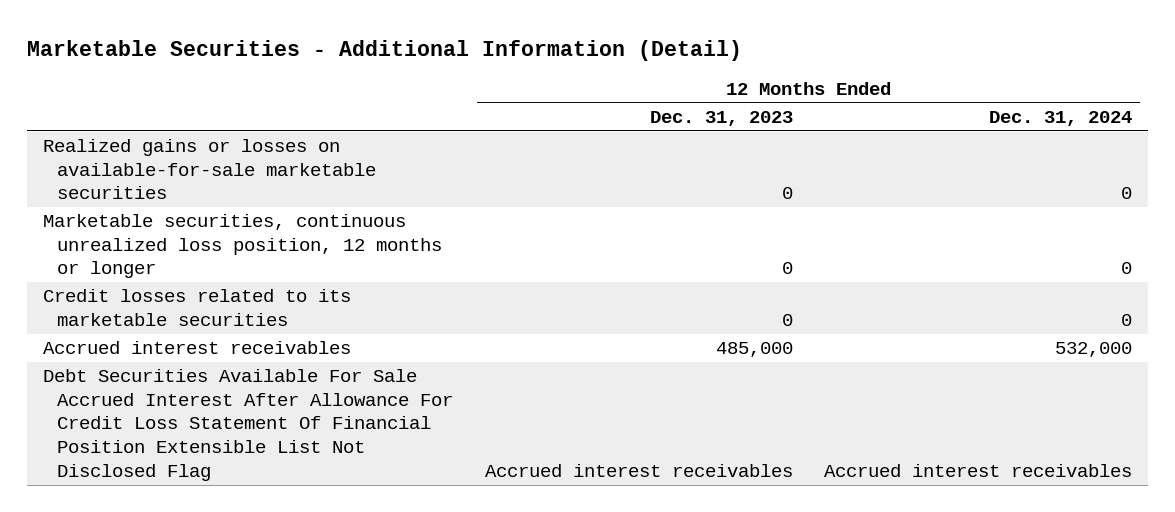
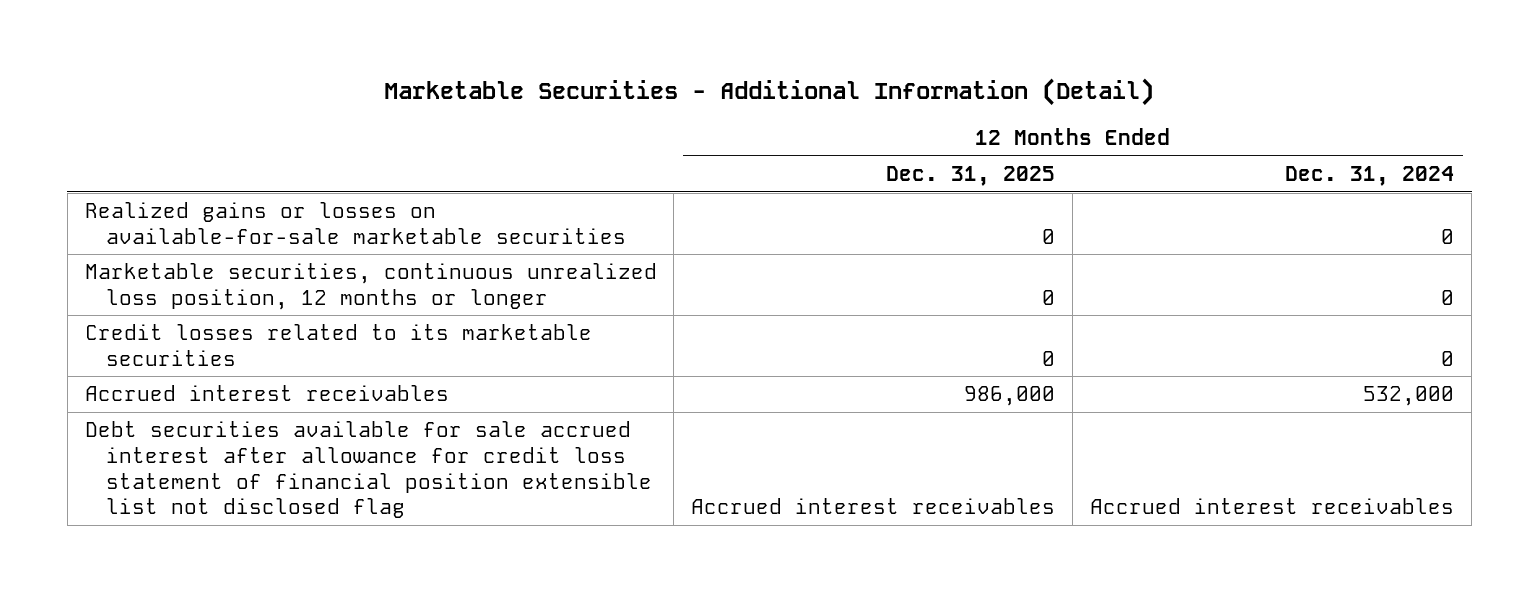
- | 12 Months Ended Dec. 31, 2023 | 12 Months Ended Dec. 31, 2024
+ | 12 Months Ended Dec. 31, 2025 | 12 Months Ended Dec. 31, 2024
- Debt Securities Available For Sale Accrued Interest After Allowance For Credit Loss Statement Of Financial Position Extensible List Not Disclosed Flag | Accrued interest receivables | Accrued interest receivables
+ Debt securities available for sale accrued interest after allowance for credit loss statement of financial position extensible list not disclosed flag | Accrued interest receivables | Accrued interest receivables

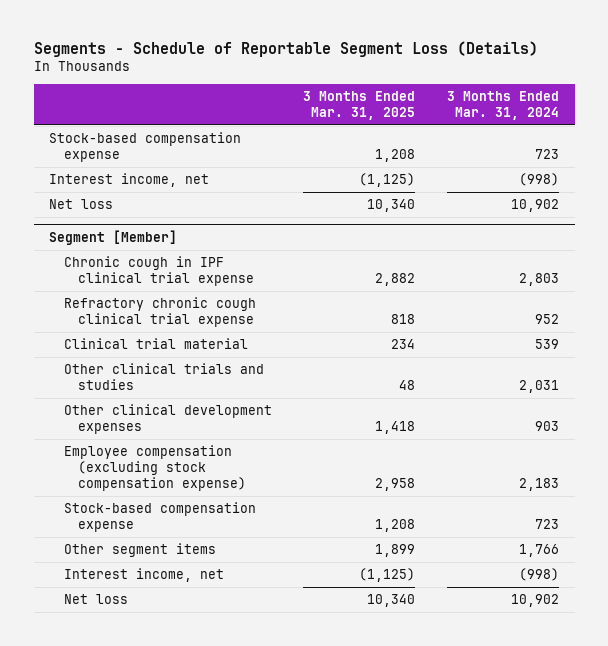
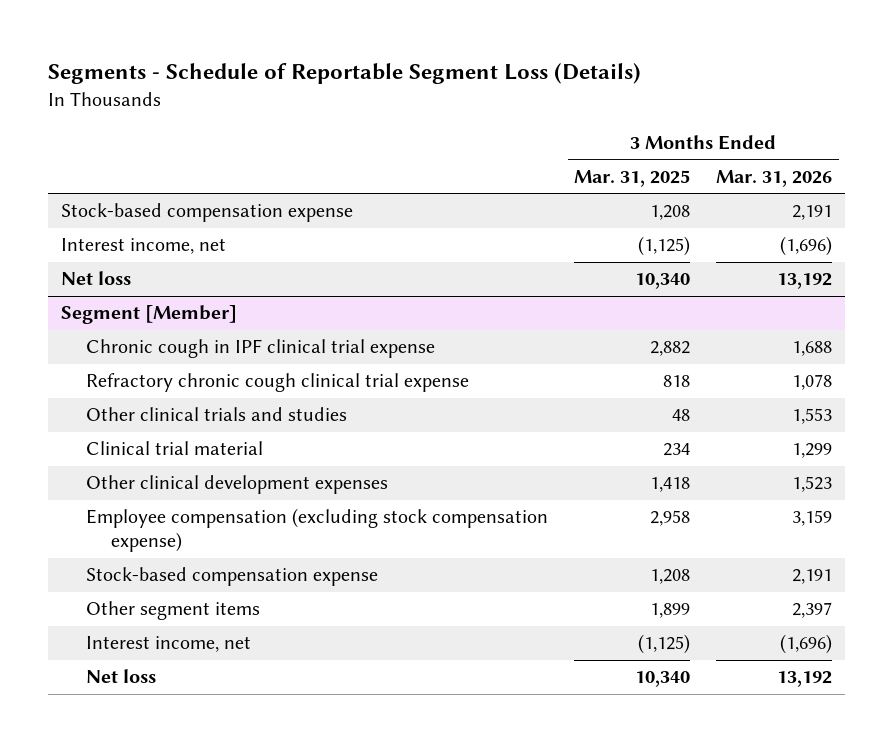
- | 3 Months Ended Mar. 31, 2025 | 3 Months Ended Mar. 31, 2024
+ | 3 Months Ended Mar. 31, 2025 | 3 Months Ended Mar. 31, 2026
@ Segment [Member]
moved down: Clinical trial material | 234 | 1,299

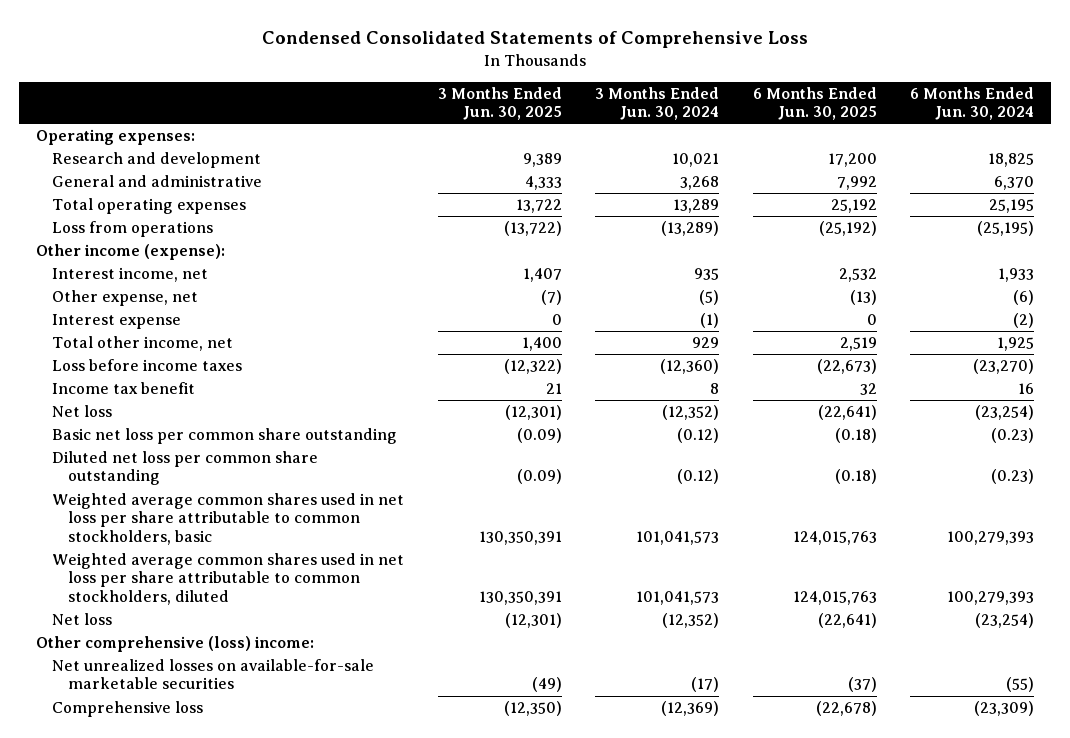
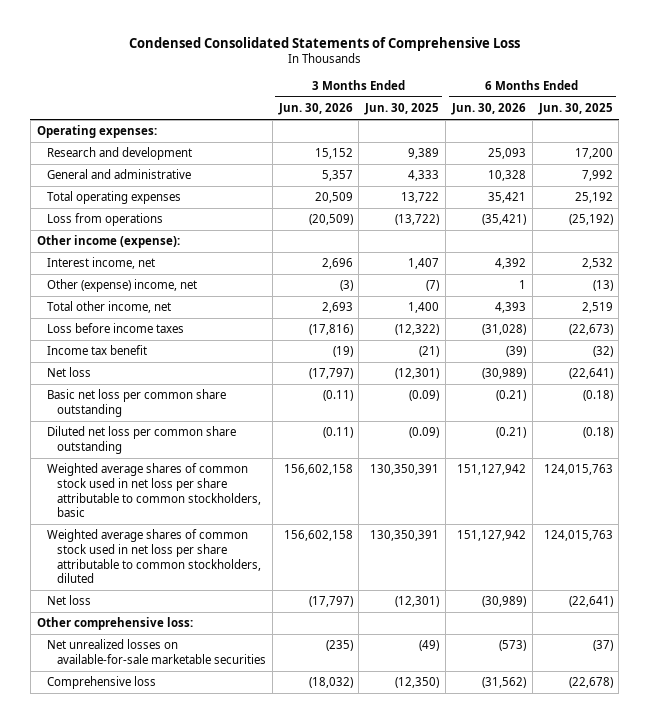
- | 3 Months Ended Jun. 30, 2025 | 3 Months Ended Jun. 30, 2024 | 6 Months Ended Jun. 30, 2025 | 6 Months Ended Jun. 30, 2024
+ | 3 Months Ended Jun. 30, 2026 | 3 Months Ended Jun. 30, 2025 | 6 Months Ended Jun. 30, 2026 | 6 Months Ended Jun. 30, 2025
- Other expense, net | (7) | (5) | (13) | (6)
- Interest expense | 0 | (1) | 0 | (2)
+ Other (expense) income, net | (3) | (7) | 1 | (13)
- Income tax benefit | 21 | 8 | 32 | 16
+ Income tax benefit | (19) | (21) | (39) | (32)
- Weighted average common shares used in net loss per share attributable to common stockholders, basic | 130,350,391 | 101,041,573 | 124,015,763 | 100,279,393
- Weighted average common shares used in net loss per share attributable to common stockholders, diluted | 130,350,391 | 101,041,573 | 124,015,763 | 100,279,393
+ Weighted average shares of common stock used in net loss per share attributable to common stockholders, basic | 156,602,158 | 130,350,391 | 151,127,942 | 124,015,763
+ Weighted average shares of common stock used in net loss per share attributable to common stockholders, diluted | 156,602,158 | 130,350,391 | 151,127,942 | 124,015,763
- Other comprehensive (loss) income:
+ Other comprehensive loss:

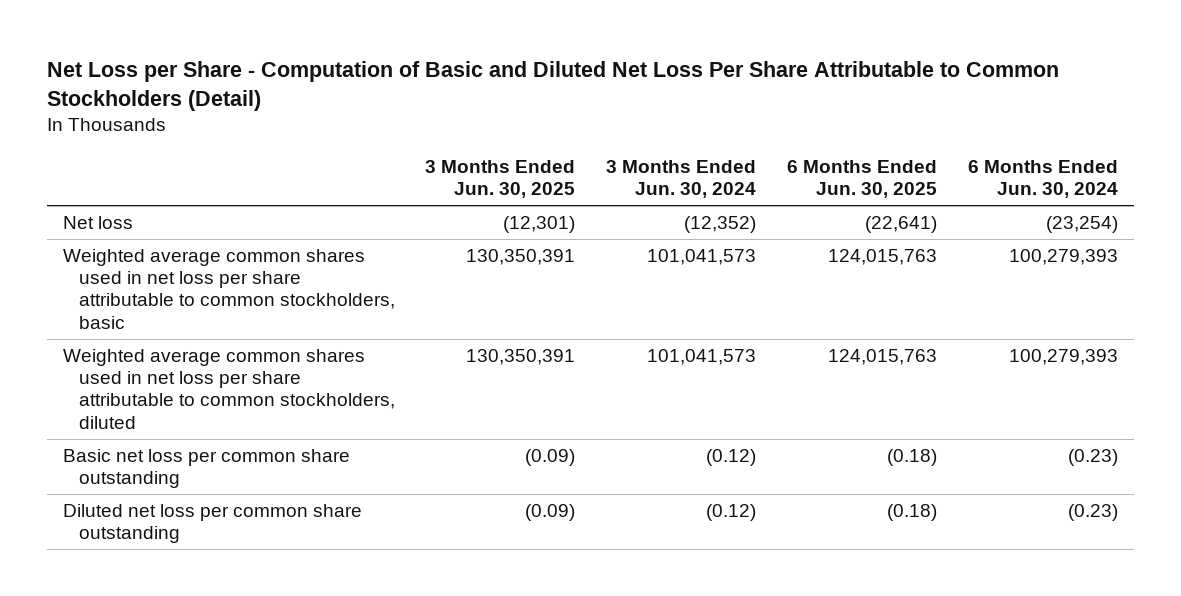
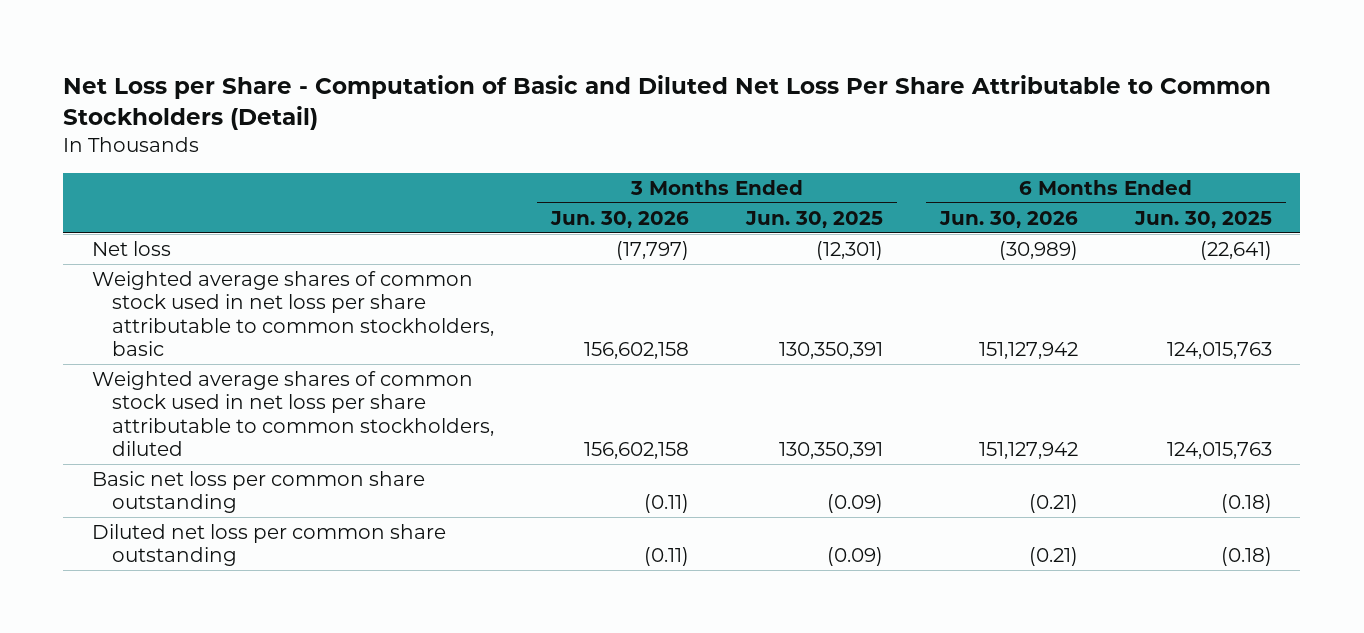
- | 3 Months Ended Jun. 30, 2025 | 3 Months Ended Jun. 30, 2024 | 6 Months Ended Jun. 30, 2025 | 6 Months Ended Jun. 30, 2024
+ | 3 Months Ended Jun. 30, 2026 | 3 Months Ended Jun. 30, 2025 | 6 Months Ended Jun. 30, 2026 | 6 Months Ended Jun. 30, 2025
- Weighted average common shares used in net loss per share attributable to common stockholders, basic | 130,350,391 | 101,041,573 | 124,015,763 | 100,279,393
- Weighted average common shares used in net loss per share attributable to common stockholders, diluted | 130,350,391 | 101,041,573 | 124,015,763 | 100,279,393
+ Weighted average shares of common stock used in net loss per share attributable to common stockholders, basic | 156,602,158 | 130,350,391 | 151,127,942 | 124,015,763
+ Weighted average shares of common stock used in net loss per share attributable to common stockholders, diluted | 156,602,158 | 130,350,391 | 151,127,942 | 124,015,763

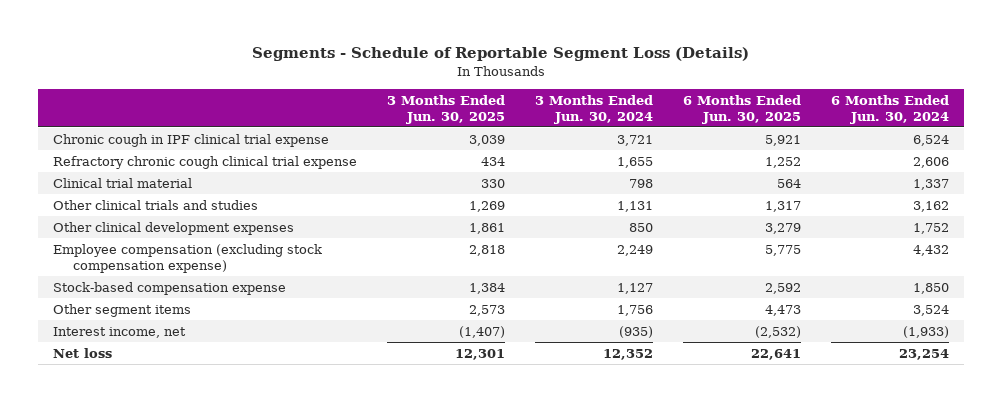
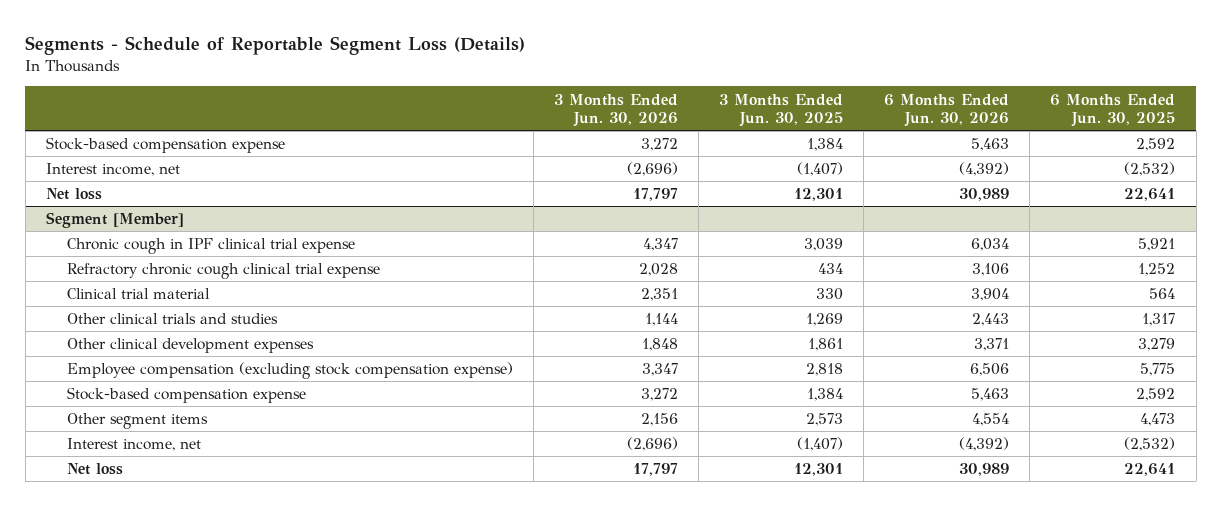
- | 3 Months Ended Jun. 30, 2025 | 3 Months Ended Jun. 30, 2024 | 6 Months Ended Jun. 30, 2025 | 6 Months Ended Jun. 30, 2024
+ | 3 Months Ended Jun. 30, 2026 | 3 Months Ended Jun. 30, 2025 | 6 Months Ended Jun. 30, 2026 | 6 Months Ended Jun. 30, 2025
+ Stock-based compensation expense | 3,272 | 1,384 | 5,463 | 2,592
+ Interest income, net | (2,696) | (1,407) | (4,392) | (2,532)
+ Net loss | 17,797 | 12,301 | 30,989 | 22,641
+ Segment [Member]

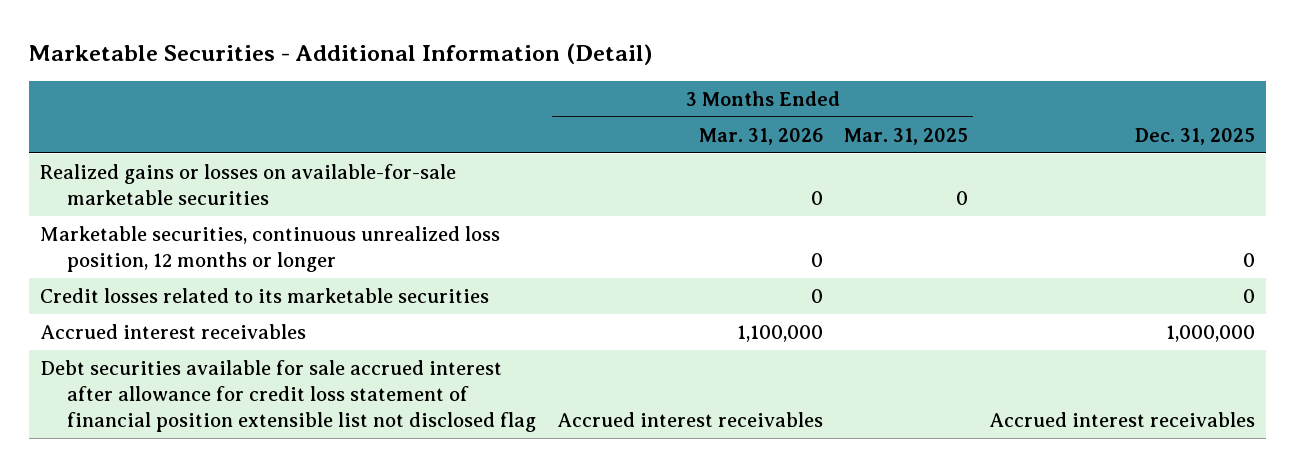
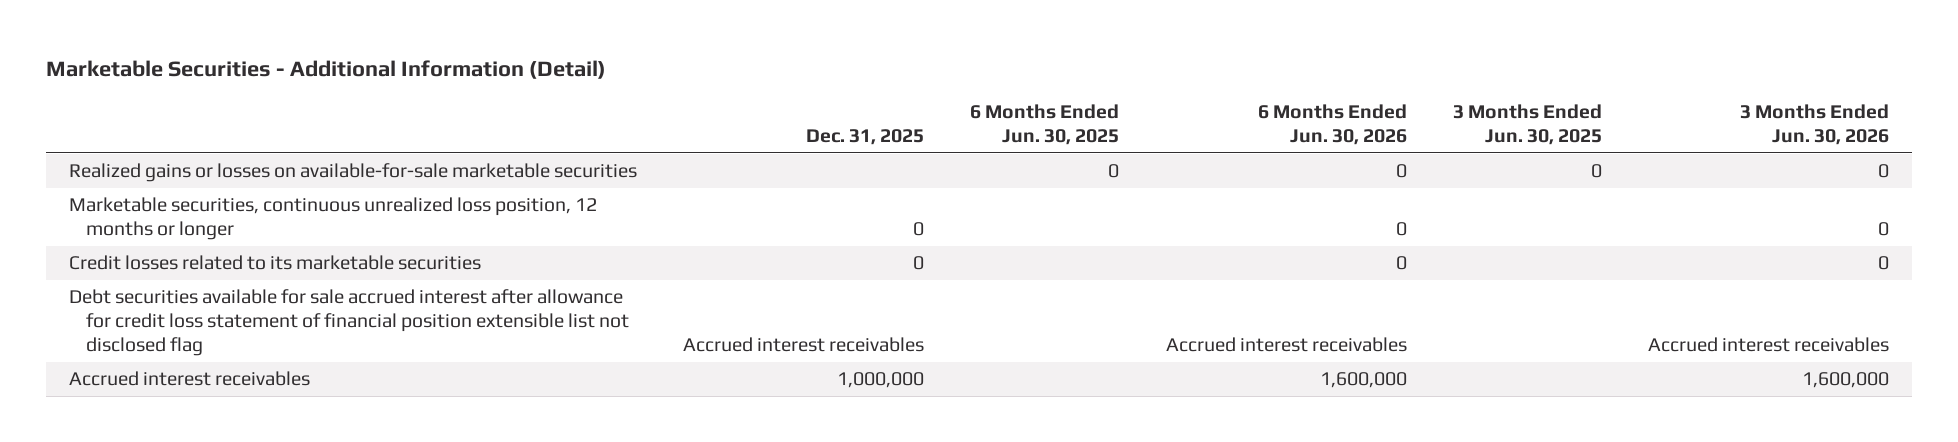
- | 3 Months Ended Mar. 31, 2026 | 3 Months Ended Mar. 31, 2025 | Dec. 31, 2025
+ | Dec. 31, 2025 | 6 Months Ended Jun. 30, 2025 | 6 Months Ended Jun. 30, 2026 | 3 Months Ended Jun. 30, 2025 | 3 Months Ended Jun. 30, 2026
moved down: Accrued interest receivables | 1,000,000 | | 1,600,000 | | 1,600,000

